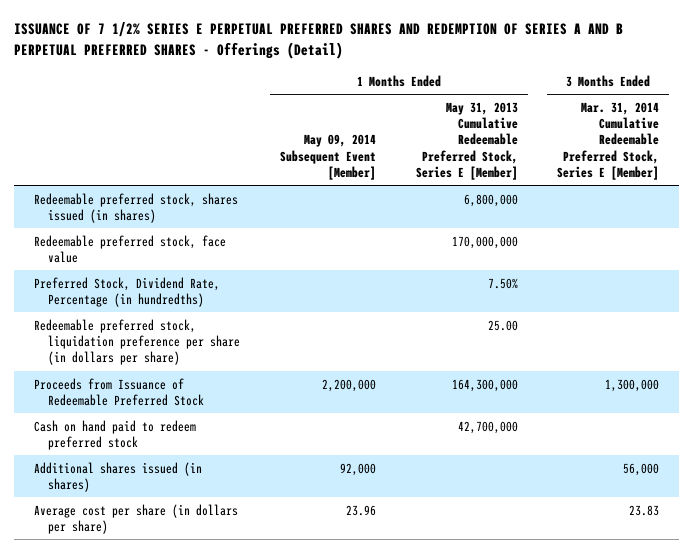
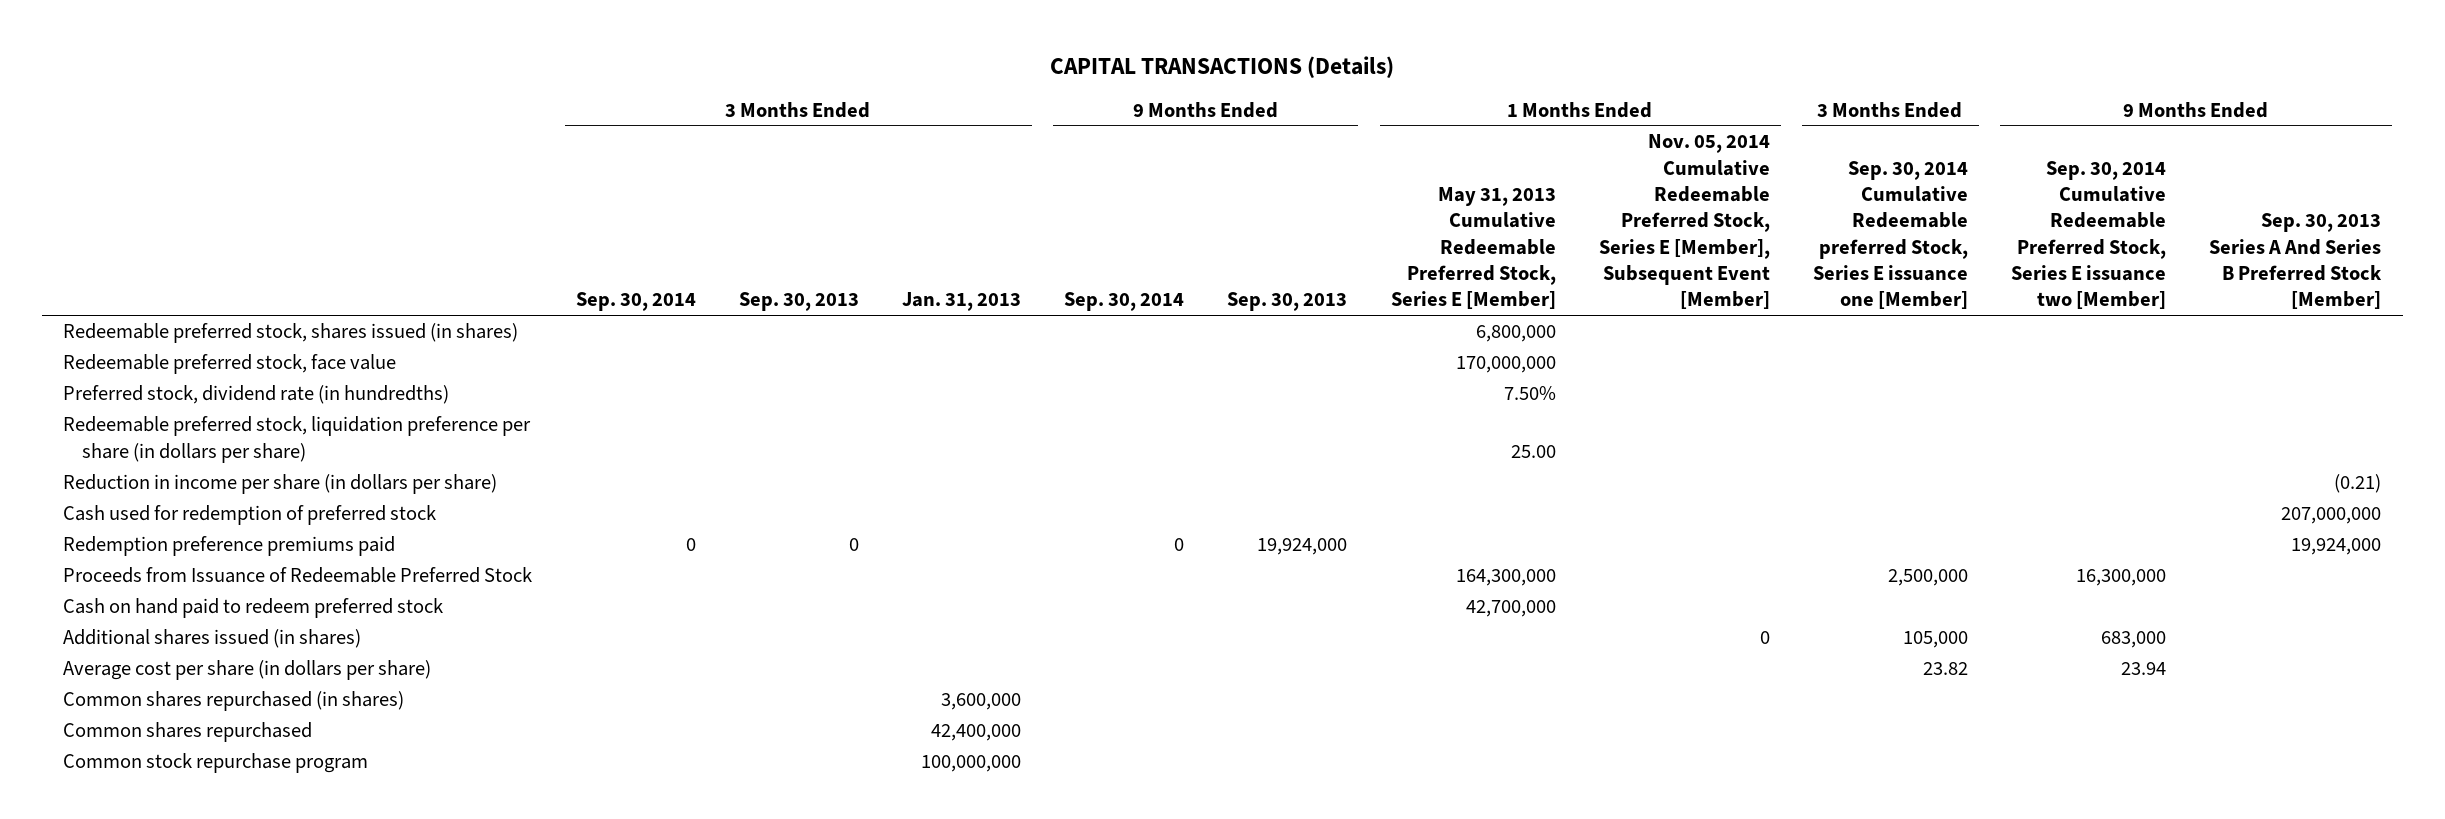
- ISSUANCE OF 7 1/2% SERIES E PERPETUAL PREFERRED SHARES AND REDEMPTION OF SERIES A AND B PERPETUAL PREFERRED SHARES - Offerings (Detail)
+ CAPITAL TRANSACTIONS (Details)
- | 1 Months Ended May 09, 2014 Subsequent Event [Member] | 1 Months Ended May 31, 2013 Cumulative Redeemable Preferred Stock, Series E [Member] | 3 Months Ended Mar. 31, 2014 Cumulative Redeemable Preferred Stock, Series E [Member]
+ | 3 Months Ended Sep. 30, 2014 | 3 Months Ended Sep. 30, 2013 | 3 Months Ended Jan. 31, 2013 | 9 Months Ended Sep. 30, 2014 | 9 Months Ended Sep. 30, 2013 | 1 Months Ended May 31, 2013 Cumulative Redeemable Preferred Stock, Series E [Member] | 1 Months Ended Nov. 05, 2014 Cumulative Redeemable Preferred Stock, Series E [Member], Subsequent Event [Member] | 3 Months Ended Sep. 30, 2014 Cumulative Redeemable preferred Stock, Series E issuance one [Member] | 9 Months Ended Sep. 30, 2014 Cumulative Redeemable Preferred Stock, Series E issuance two [Member] | 9 Months Ended Sep. 30, 2013 Series A And Series B Preferred Stock [Member]
- Preferred Stock, Dividend Rate, Percentage (in hundredths) | | 7.50% |
+ Preferred stock, dividend rate (in hundredths) | | | | | | 7.50% | | | |
+ Reduction in income per share (in dollars per share) | | | | | | | | | | (0.21)
+ Cash used for redemption of preferred stock | | | | | | | | | | 207,000,000
+ Redemption preference premiums paid | 0 | 0 | | 0 | 19,924,000 | | | | | 19,924,000
+ Common shares repurchased (in shares) | | | 3,600,000 | | | | | | |
+ Common shares repurchased | | | 42,400,000 | | | | | | |
+ Common stock repurchase program | | | 100,000,000 | | | | | | |

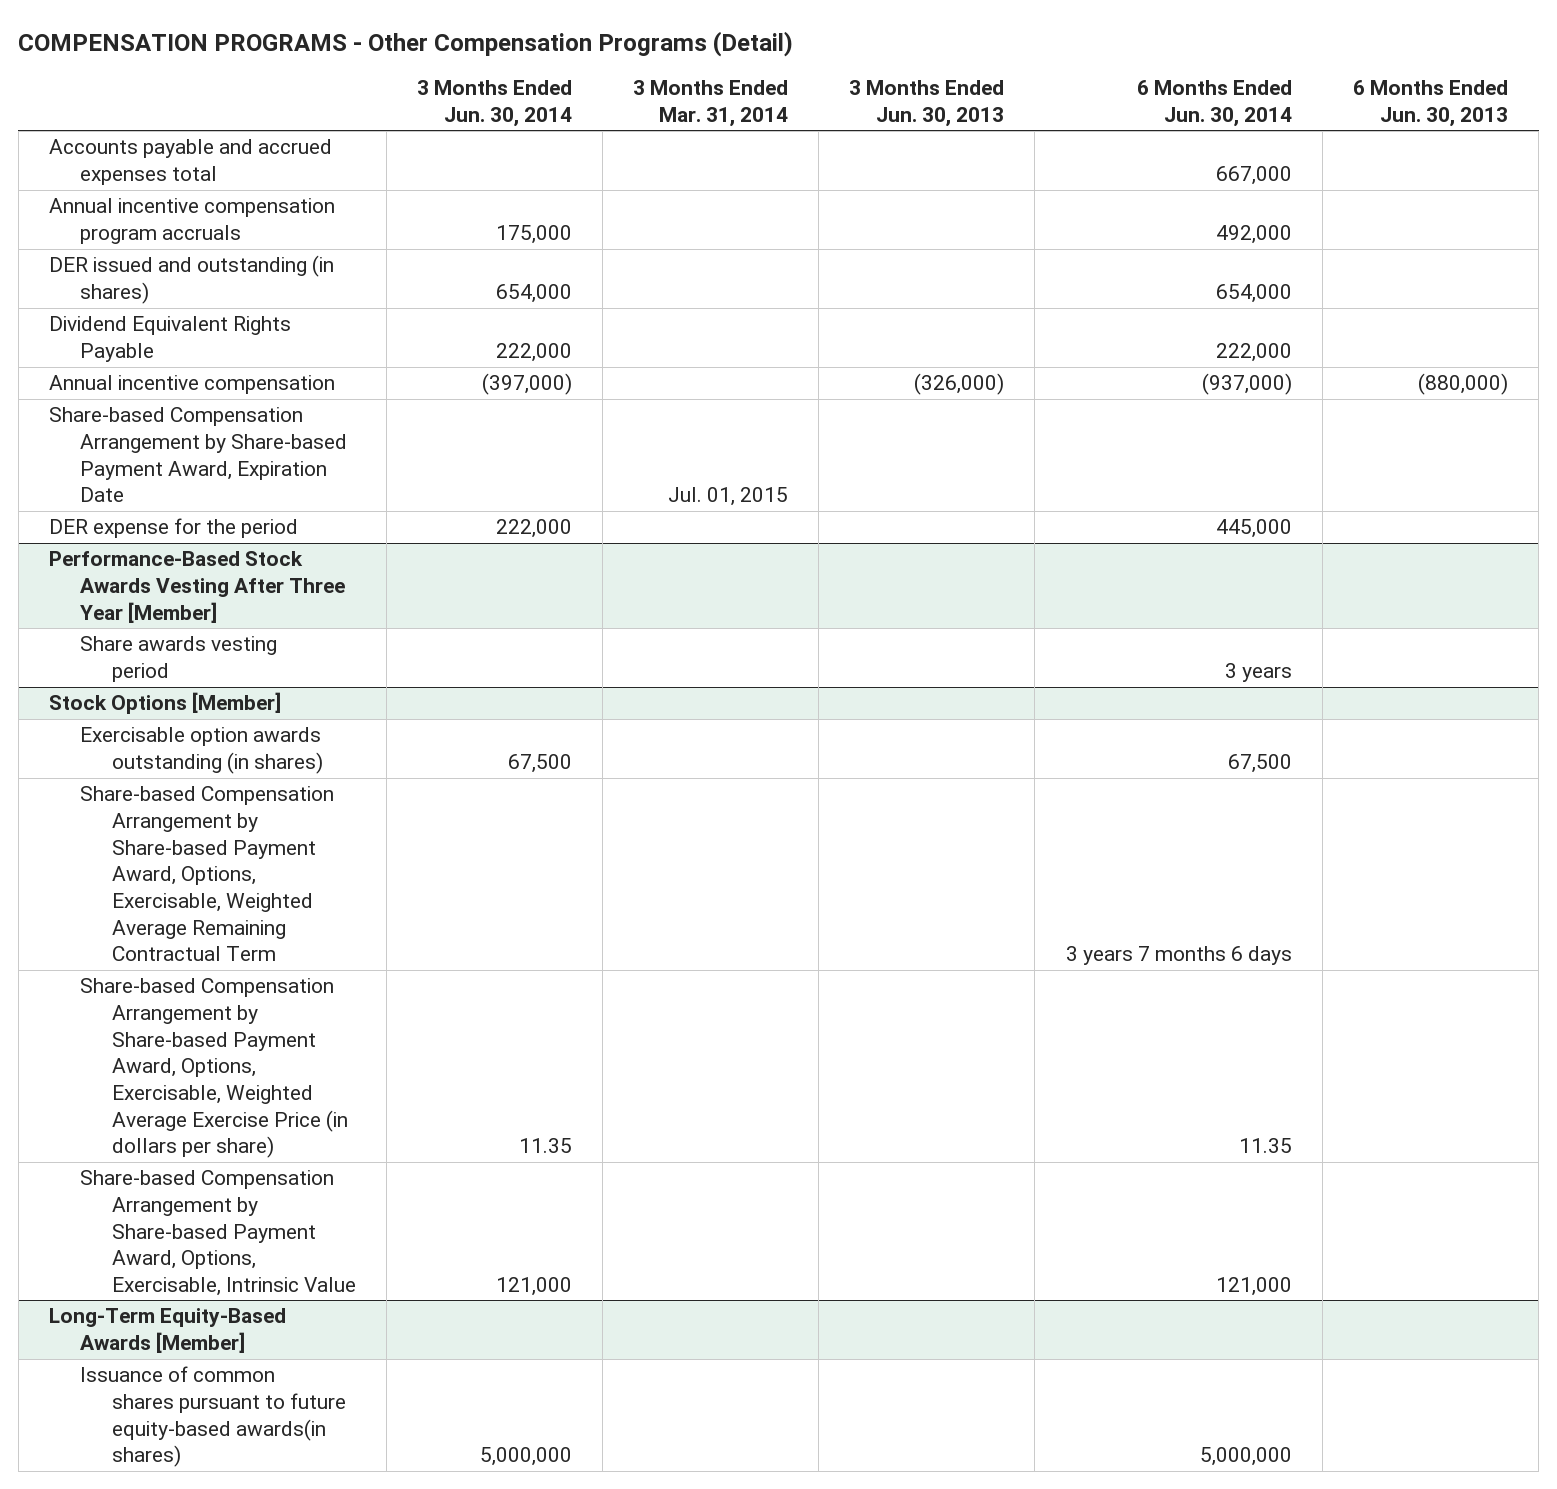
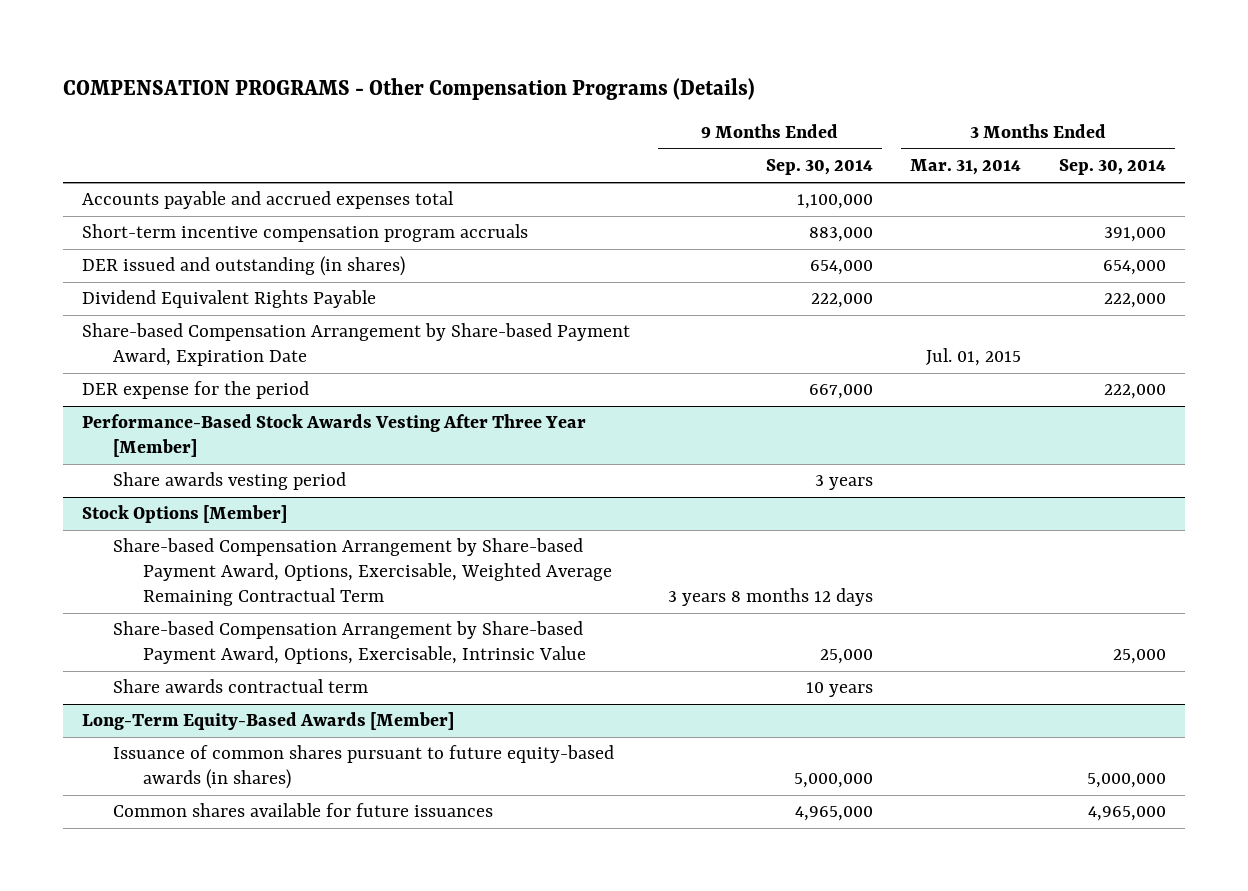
- COMPENSATION PROGRAMS - Other Compensation Programs (Detail)
+ COMPENSATION PROGRAMS - Other Compensation Programs (Details)
- | 3 Months Ended Jun. 30, 2014 | 3 Months Ended Mar. 31, 2014 | 3 Months Ended Jun. 30, 2013 | 6 Months Ended Jun. 30, 2014 | 6 Months Ended Jun. 30, 2013
+ | 9 Months Ended Sep. 30, 2014 | 3 Months Ended Mar. 31, 2014 | 3 Months Ended Sep. 30, 2014
- Annual incentive compensation program accruals | 175,000 | | | 492,000 |
+ Short-term incentive compensation program accruals | 883,000 | | 391,000
- Annual incentive compensation | (397,000) | | (326,000) | (937,000) | (880,000)
@ Stock Options [Member]
- Exercisable option awards outstanding (in shares) | 67,500 | | | 67,500 |
- Share-based Compensation Arrangement by Share-based Payment Award, Options, Exercisable, Weighted Average Exercise Price (in dollars per share) | 11.35 | | | 11.35 |
+ Share awards contractual term | 10 years | |
@ Long-Term Equity-Based Awards [Member]
- Issuance of common shares pursuant to future equity-based awards(in shares) | 5,000,000 | | | 5,000,000 |
+ Issuance of common shares pursuant to future equity-based awards (in shares) | 5,000,000 | | 5,000,000
+ Common shares available for future issuances | 4,965,000 | | 4,965,000

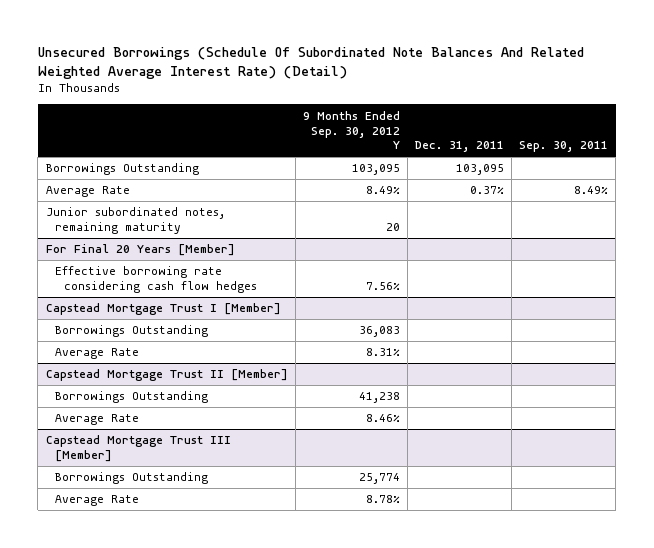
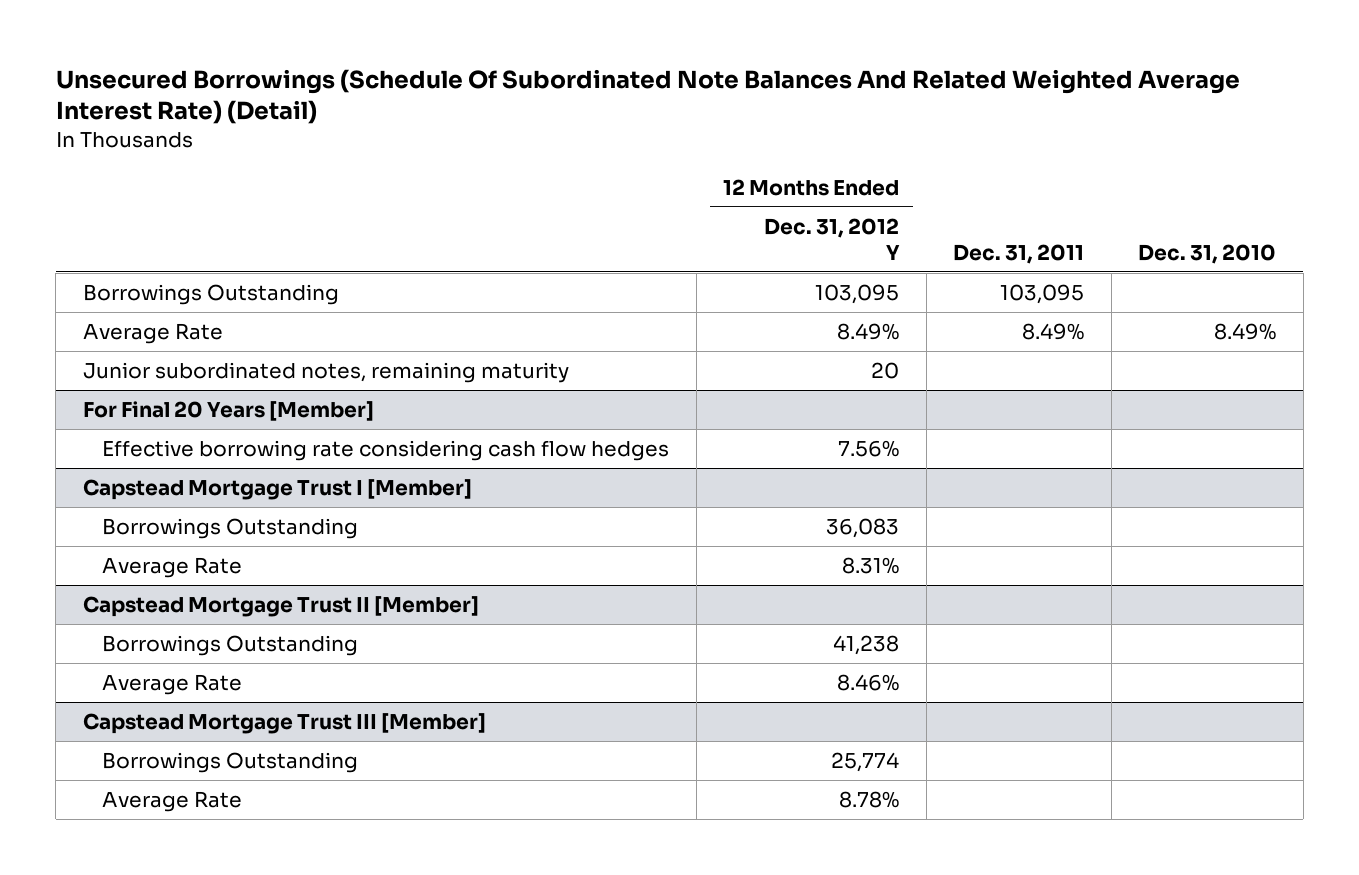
- | 9 Months Ended Sep. 30, 2012 Y | Dec. 31, 2011 | Sep. 30, 2011
+ | 12 Months Ended Dec. 31, 2012 Y | Dec. 31, 2011 | Dec. 31, 2010
- Average Rate | 8.49% | 0.37% | 8.49%
+ Average Rate | 8.49% | 8.49% | 8.49%

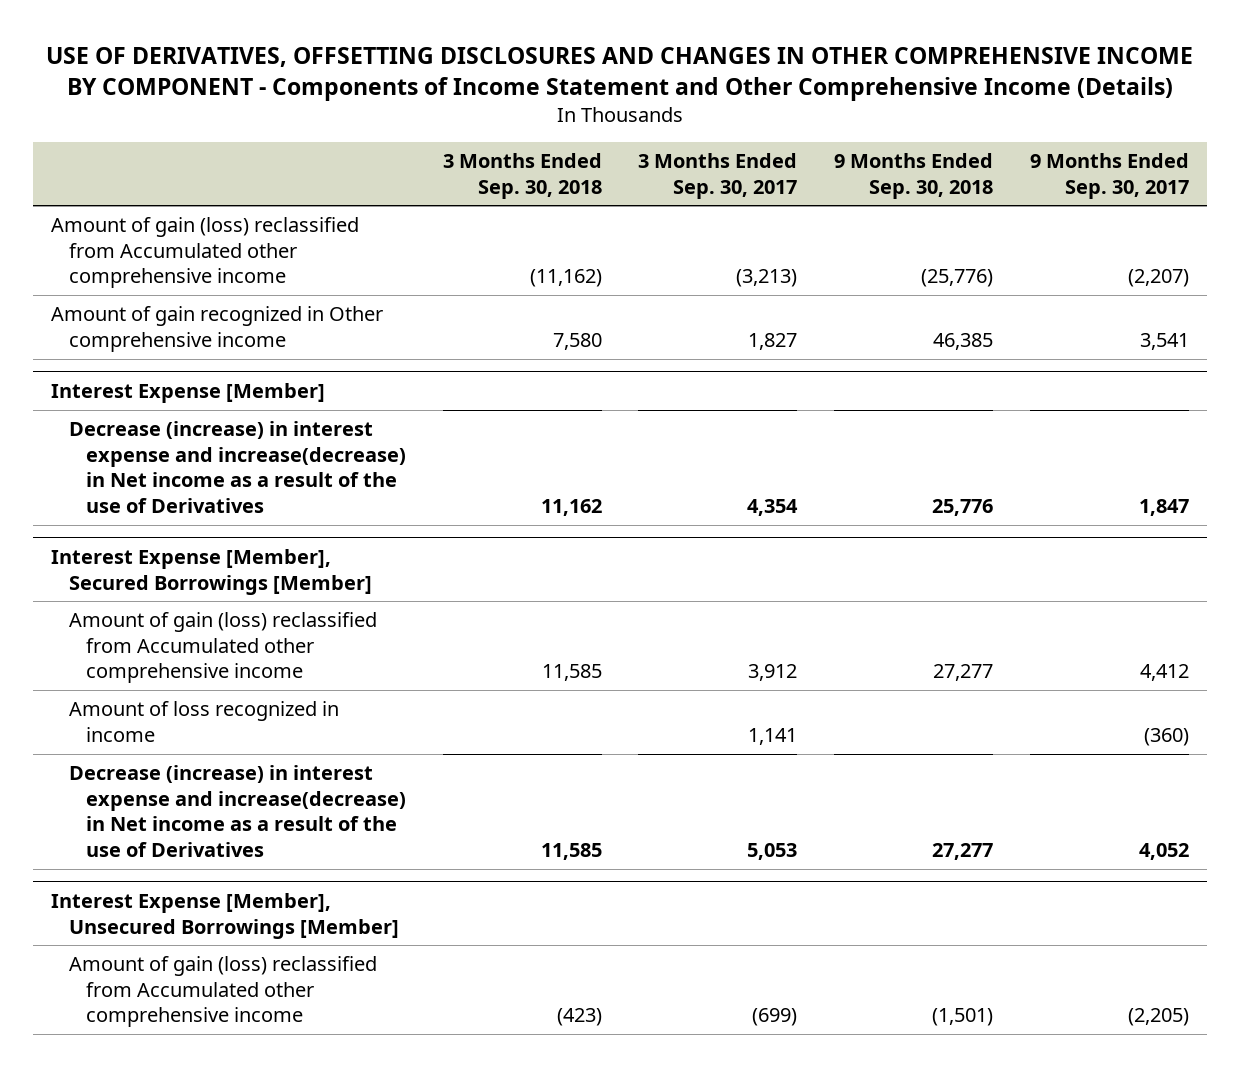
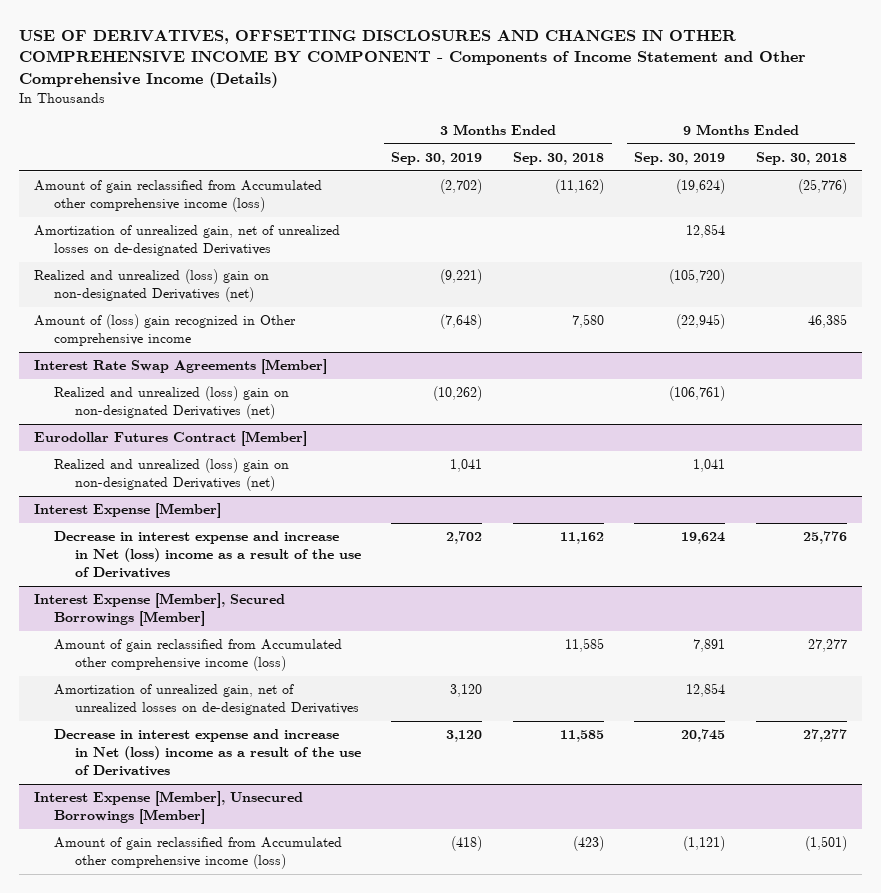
- | 3 Months Ended Sep. 30, 2018 | 3 Months Ended Sep. 30, 2017 | 9 Months Ended Sep. 30, 2018 | 9 Months Ended Sep. 30, 2017
+ | 3 Months Ended Sep. 30, 2019 | 3 Months Ended Sep. 30, 2018 | 9 Months Ended Sep. 30, 2019 | 9 Months Ended Sep. 30, 2018
- Amount of gain (loss) reclassified from Accumulated other comprehensive income | (11,162) | (3,213) | (25,776) | (2,207)
- Amount of gain recognized in Other comprehensive income | 7,580 | 1,827 | 46,385 | 3,541
+ Amount of gain reclassified from Accumulated other comprehensive income (loss) | (2,702) | (11,162) | (19,624) | (25,776)
+ Amortization of unrealized gain, net of unrealized losses on de-designated Derivatives | | | 12,854 |
+ Realized and unrealized (loss) gain on non-designated Derivatives (net) | (9,221) | | (105,720) |
+ Amount of (loss) gain recognized in Other comprehensive income | (7,648) | 7,580 | (22,945) | 46,385
+ Interest Rate Swap Agreements [Member]
+ Realized and unrealized (loss) gain on non-designated Derivatives (net) | (10,262) | | (106,761) |
+ Eurodollar Futures Contract [Member]
+ Realized and unrealized (loss) gain on non-designated Derivatives (net) | 1,041 | | 1,041 |
@ Interest Expense [Member]
- Decrease (increase) in interest expense and increase(decrease) in Net income as a result of the use of Derivatives | 11,162 | 4,354 | 25,776 | 1,847
+ Decrease in interest expense and increase in Net (loss) income as a result of the use of Derivatives | 2,702 | 11,162 | 19,624 | 25,776
@ Interest Expense [Member], Secured Borrowings [Member]
- Amount of gain (loss) reclassified from Accumulated other comprehensive income | 11,585 | 3,912 | 27,277 | 4,412
- Amount of loss recognized in income | | 1,141 | | (360)
- Decrease (increase) in interest expense and increase(decrease) in Net income as a result of the use of Derivatives | 11,585 | 5,053 | 27,277 | 4,052
+ Amount of gain reclassified from Accumulated other comprehensive income (loss) | | 11,585 | 7,891 | 27,277
+ Amortization of unrealized gain, net of unrealized losses on de-designated Derivatives | 3,120 | | 12,854 |
+ Decrease in interest expense and increase in Net (loss) income as a result of the use of Derivatives | 3,120 | 11,585 | 20,745 | 27,277
@ Interest Expense [Member], Unsecured Borrowings [Member]
- Amount of gain (loss) reclassified from Accumulated other comprehensive income | (423) | (699) | (1,501) | (2,205)
+ Amount of gain reclassified from Accumulated other comprehensive income (loss) | (418) | (423) | (1,121) | (1,501)

